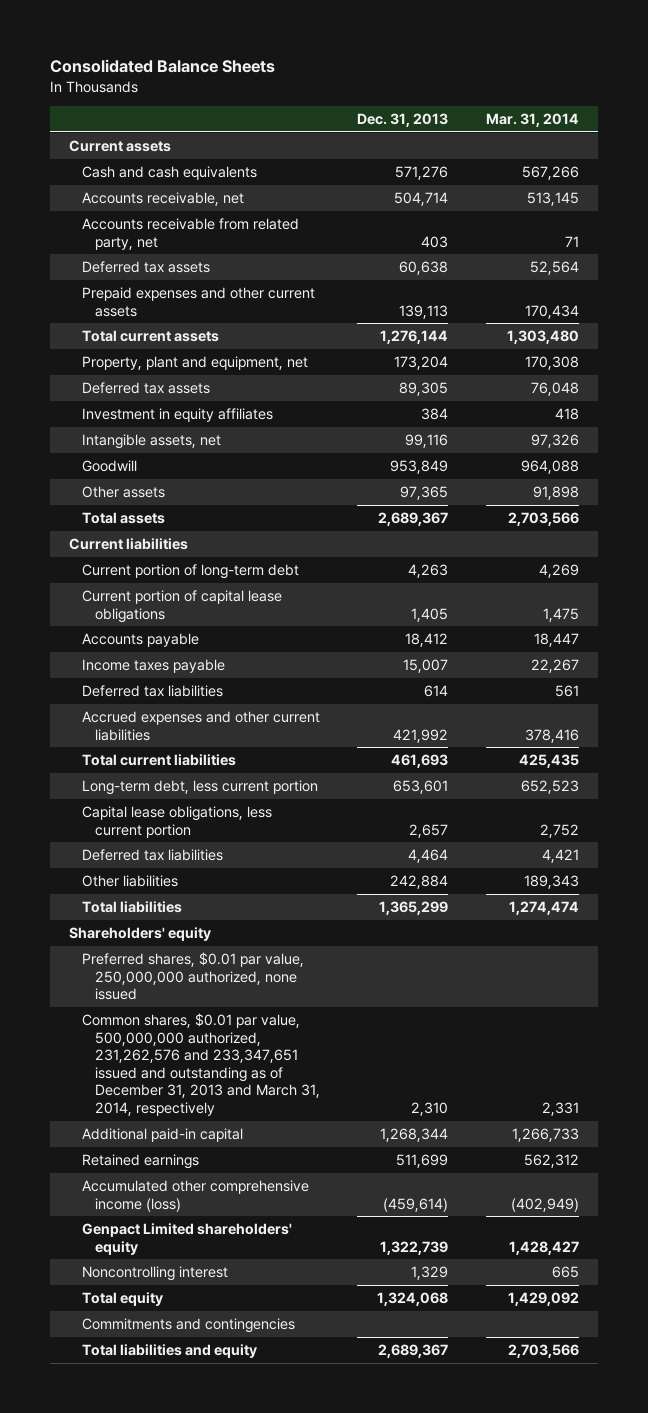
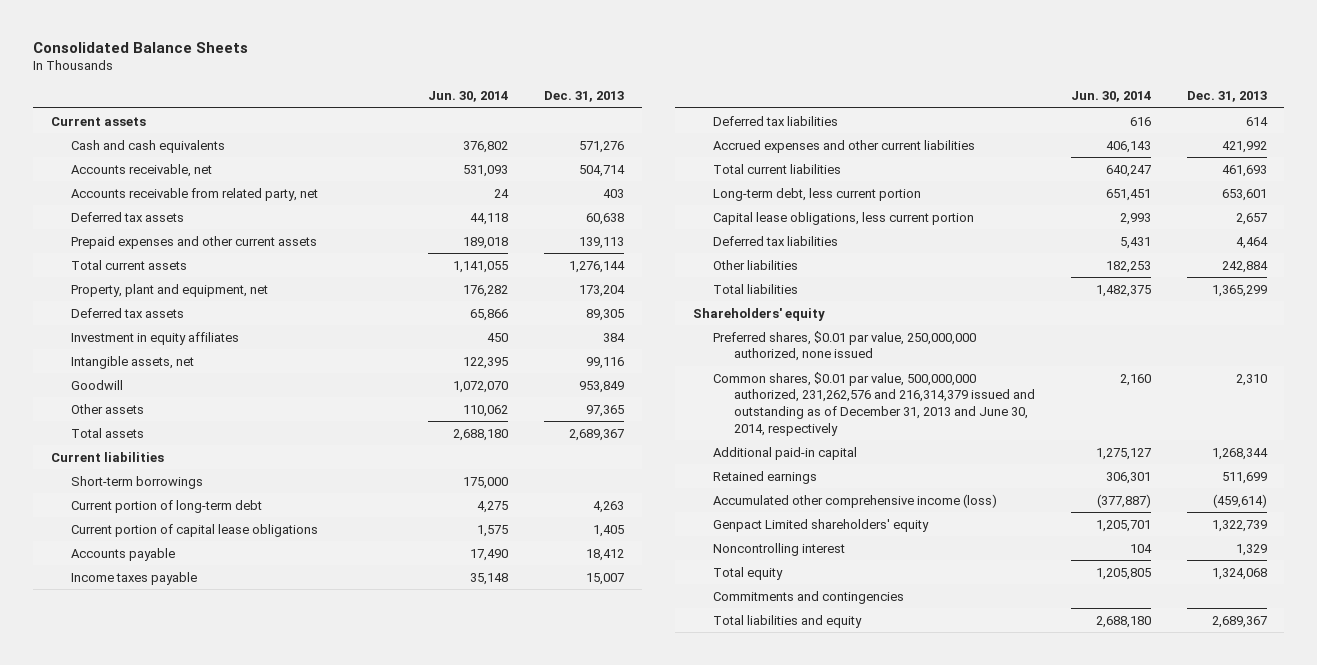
- | Dec. 31, 2013 | Mar. 31, 2014
+ | Jun. 30, 2014 | Dec. 31, 2013
+ Short-term borrowings | 175,000 |
- Common shares, $0.01 par value, 500,000,000 authorized, 231,262,576 and 233,347,651 issued and outstanding as of December 31, 2013 and March 31, 2014, respectively | 2,310 | 2,331
+ Common shares, $0.01 par value, 500,000,000 authorized, 231,262,576 and 216,314,379 issued and outstanding as of December 31, 2013 and June 30, 2014, respectively | 2,160 | 2,310

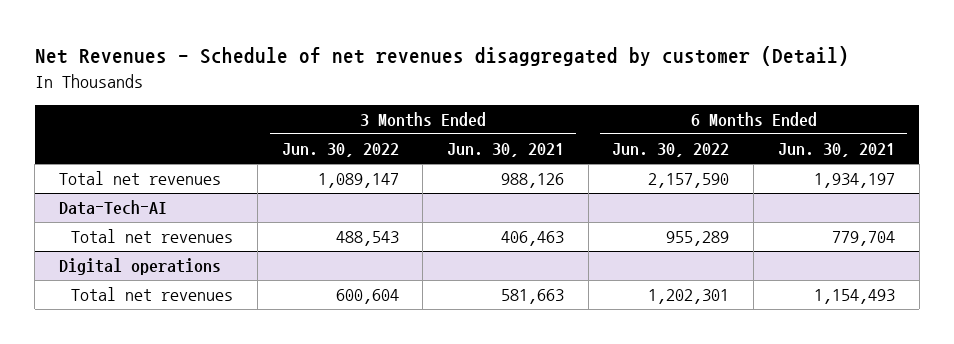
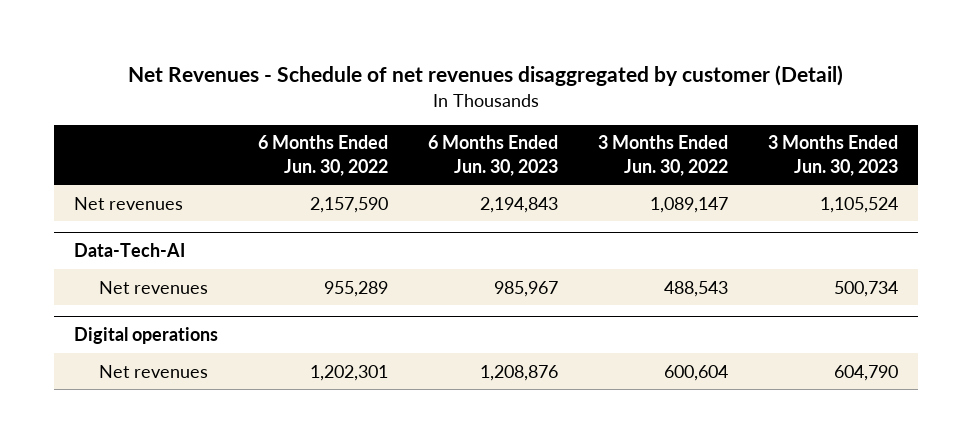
- | 3 Months Ended Jun. 30, 2022 | 3 Months Ended Jun. 30, 2021 | 6 Months Ended Jun. 30, 2022 | 6 Months Ended Jun. 30, 2021
+ | 6 Months Ended Jun. 30, 2022 | 6 Months Ended Jun. 30, 2023 | 3 Months Ended Jun. 30, 2022 | 3 Months Ended Jun. 30, 2023
- Total net revenues | 1,089,147 | 988,126 | 2,157,590 | 1,934,197
+ Net revenues | 2,157,590 | 2,194,843 | 1,089,147 | 1,105,524
@ Data-Tech-AI
- Total net revenues | 488,543 | 406,463 | 955,289 | 779,704
+ Net revenues | 955,289 | 985,967 | 488,543 | 500,734
@ Digital operations
- Total net revenues | 600,604 | 581,663 | 1,202,301 | 1,154,493
+ Net revenues | 1,202,301 | 1,208,876 | 600,604 | 604,790

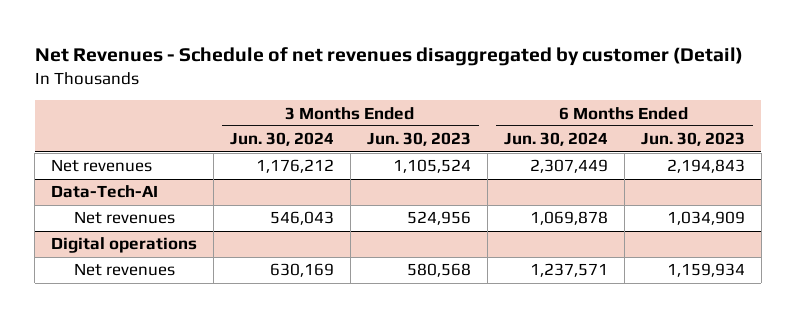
- | 6 Months Ended Jun. 30, 2022 | 6 Months Ended Jun. 30, 2023 | 3 Months Ended Jun. 30, 2022 | 3 Months Ended Jun. 30, 2023
+ | 3 Months Ended Jun. 30, 2024 | 3 Months Ended Jun. 30, 2023 | 6 Months Ended Jun. 30, 2024 | 6 Months Ended Jun. 30, 2023
@ Data-Tech-AI
- Net revenues | 955,289 | 985,967 | 488,543 | 500,734
+ Net revenues | 546,043 | 524,956 | 1,069,878 | 1,034,909
@ Digital operations
- Net revenues | 1,202,301 | 1,208,876 | 600,604 | 604,790
+ Net revenues | 630,169 | 580,568 | 1,237,571 | 1,159,934

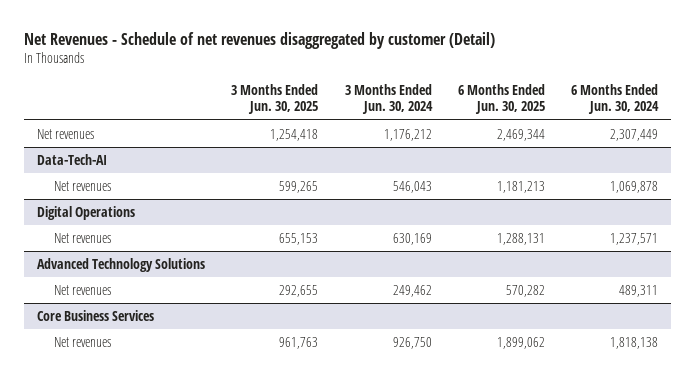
- | 3 Months Ended Jun. 30, 2024 | 3 Months Ended Jun. 30, 2023 | 6 Months Ended Jun. 30, 2024 | 6 Months Ended Jun. 30, 2023
+ | 3 Months Ended Jun. 30, 2025 | 3 Months Ended Jun. 30, 2024 | 6 Months Ended Jun. 30, 2025 | 6 Months Ended Jun. 30, 2024
- Digital operations
+ Digital Operations
+ Advanced Technology Solutions
+ Net revenues | 292,655 | 249,462 | 570,282 | 489,311
+ Core Business Services
+ Net revenues | 961,763 | 926,750 | 1,899,062 | 1,818,138

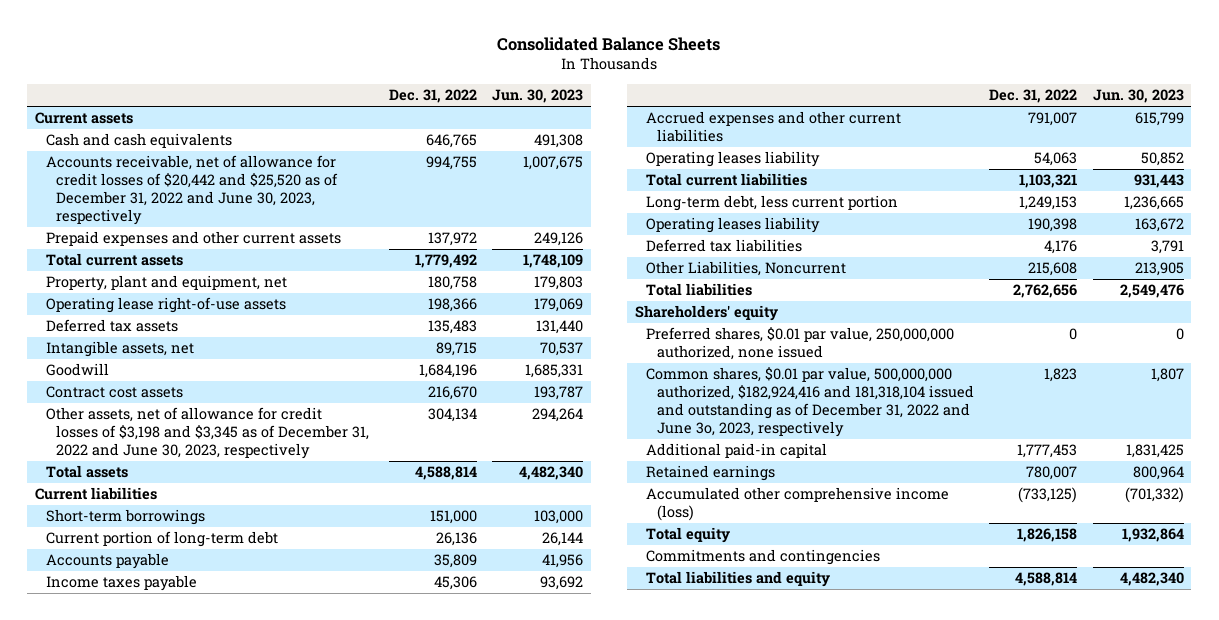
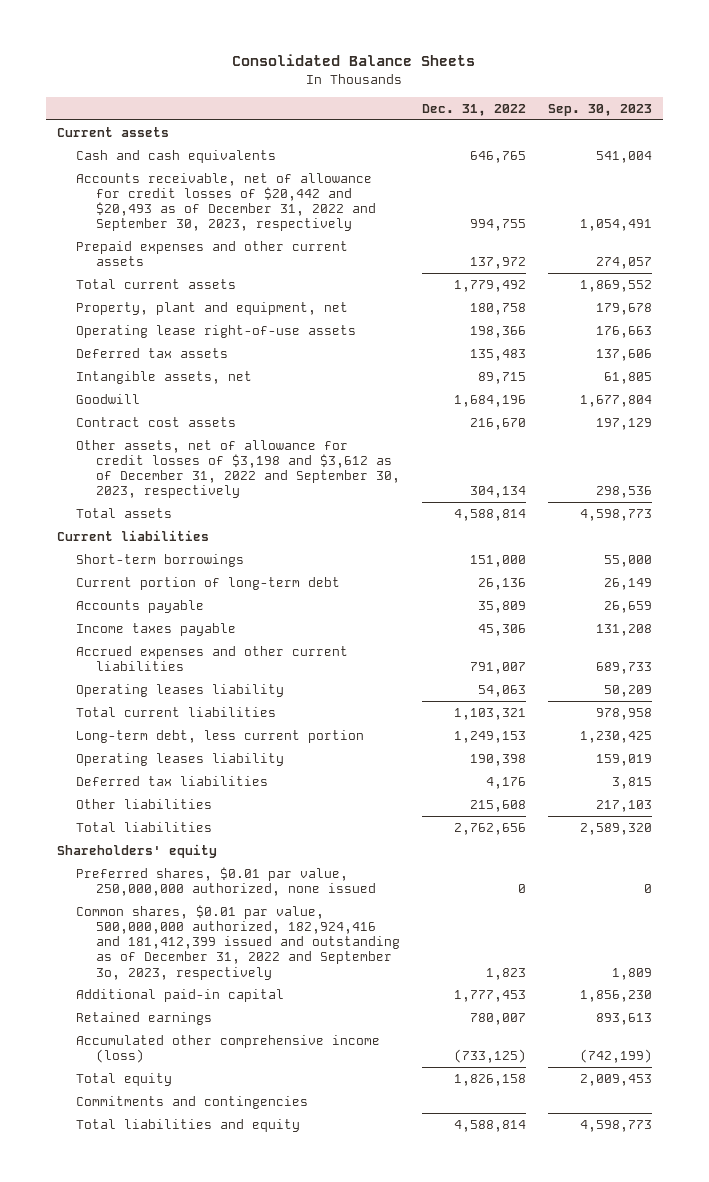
- | Dec. 31, 2022 | Jun. 30, 2023
+ | Dec. 31, 2022 | Sep. 30, 2023
- Accounts receivable, net of allowance for credit losses of $20,442 and $25,520 as of December 31, 2022 and June 30, 2023, respectively | 994,755 | 1,007,675
+ Accounts receivable, net of allowance for credit losses of $20,442 and $20,493 as of December 31, 2022 and September 30, 2023, respectively | 994,755 | 1,054,491
- Other assets, net of allowance for credit losses of $3,198 and $3,345 as of December 31, 2022 and June 30, 2023, respectively | 304,134 | 294,264
+ Other assets, net of allowance for credit losses of $3,198 and $3,612 as of December 31, 2022 and September 30, 2023, respectively | 304,134 | 298,536
- Other Liabilities, Noncurrent | 215,608 | 213,905
+ Other liabilities | 215,608 | 217,103
- Common shares, $0.01 par value, 500,000,000 authorized, $182,924,416 and 181,318,104 issued and outstanding as of December 31, 2022 and June 3o, 2023, respectively | 1,823 | 1,807
+ Common shares, $0.01 par value, 500,000,000 authorized, 182,924,416 and 181,412,399 issued and outstanding as of December 31, 2022 and September 3o, 2023, respectively | 1,823 | 1,809

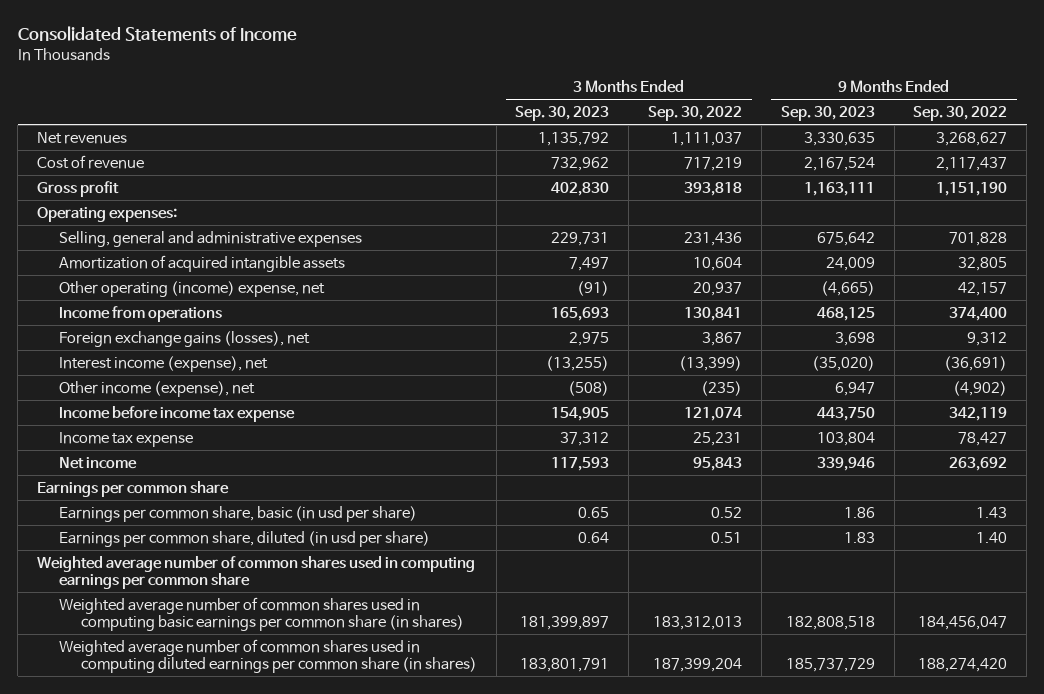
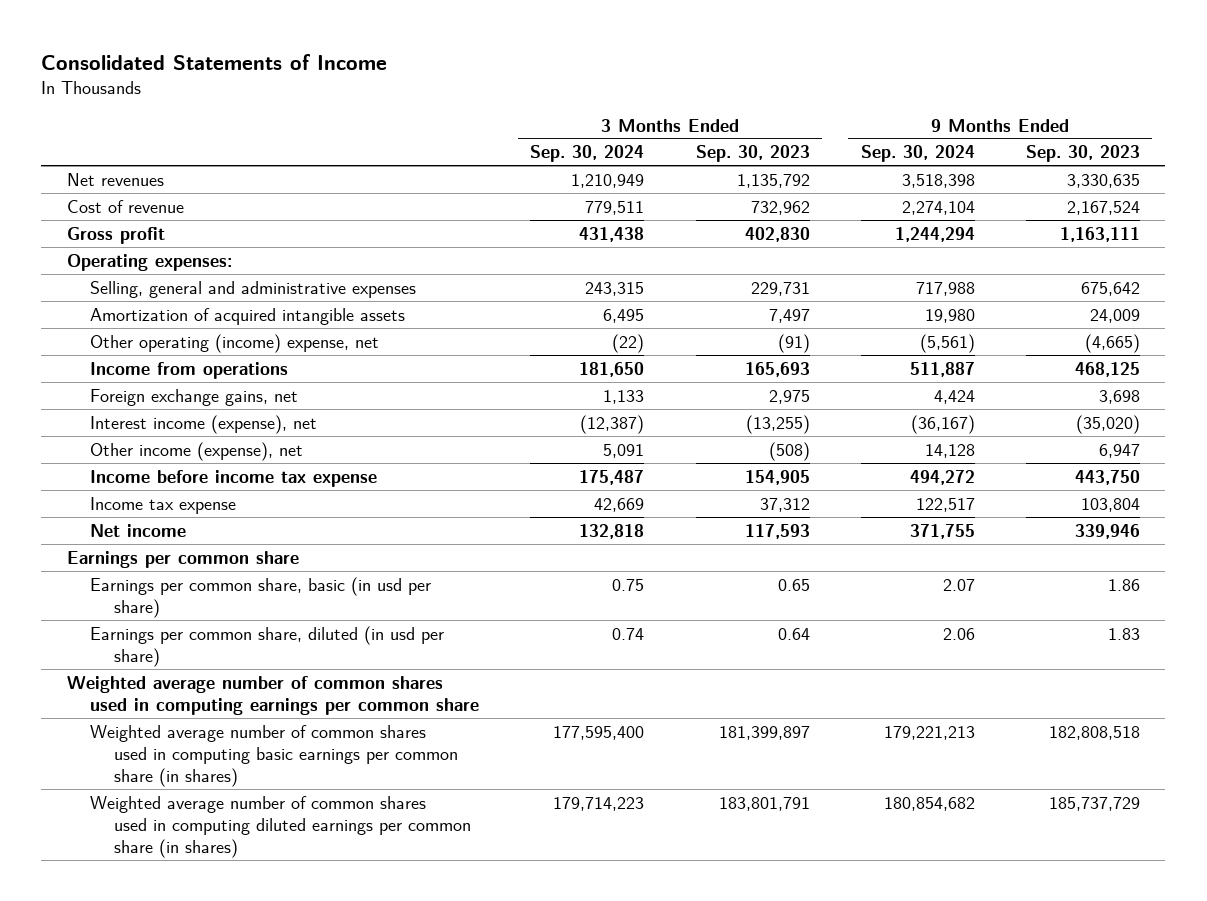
- | 3 Months Ended Sep. 30, 2023 | 3 Months Ended Sep. 30, 2022 | 9 Months Ended Sep. 30, 2023 | 9 Months Ended Sep. 30, 2022
+ | 3 Months Ended Sep. 30, 2024 | 3 Months Ended Sep. 30, 2023 | 9 Months Ended Sep. 30, 2024 | 9 Months Ended Sep. 30, 2023
- Foreign exchange gains (losses), net | 2,975 | 3,867 | 3,698 | 9,312
+ Foreign exchange gains, net | 1,133 | 2,975 | 4,424 | 3,698

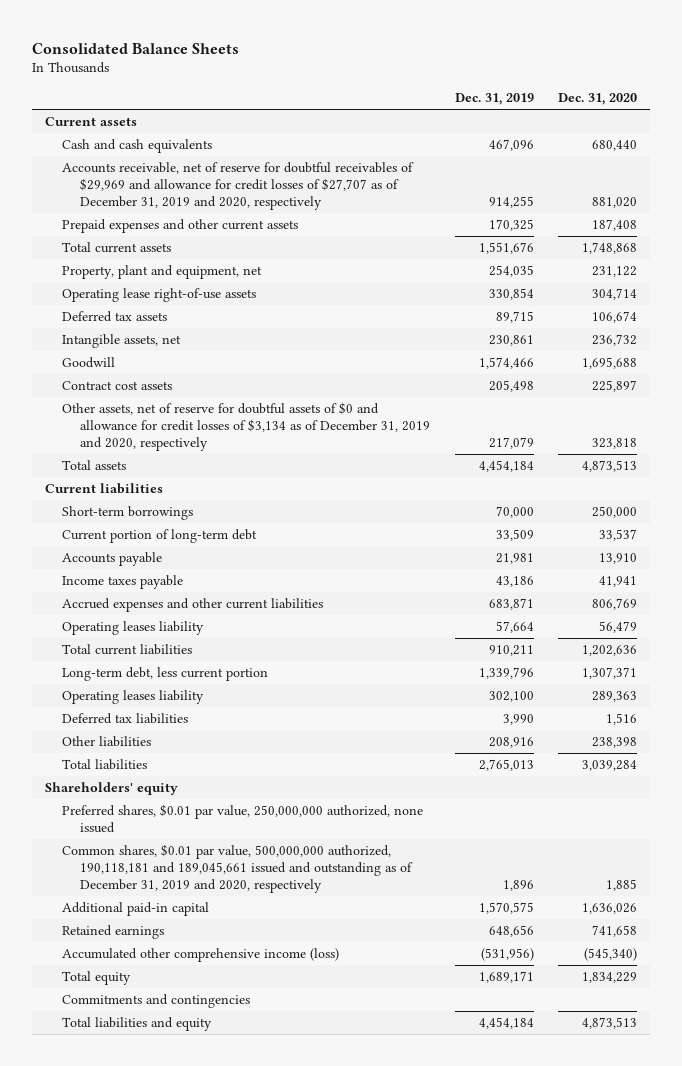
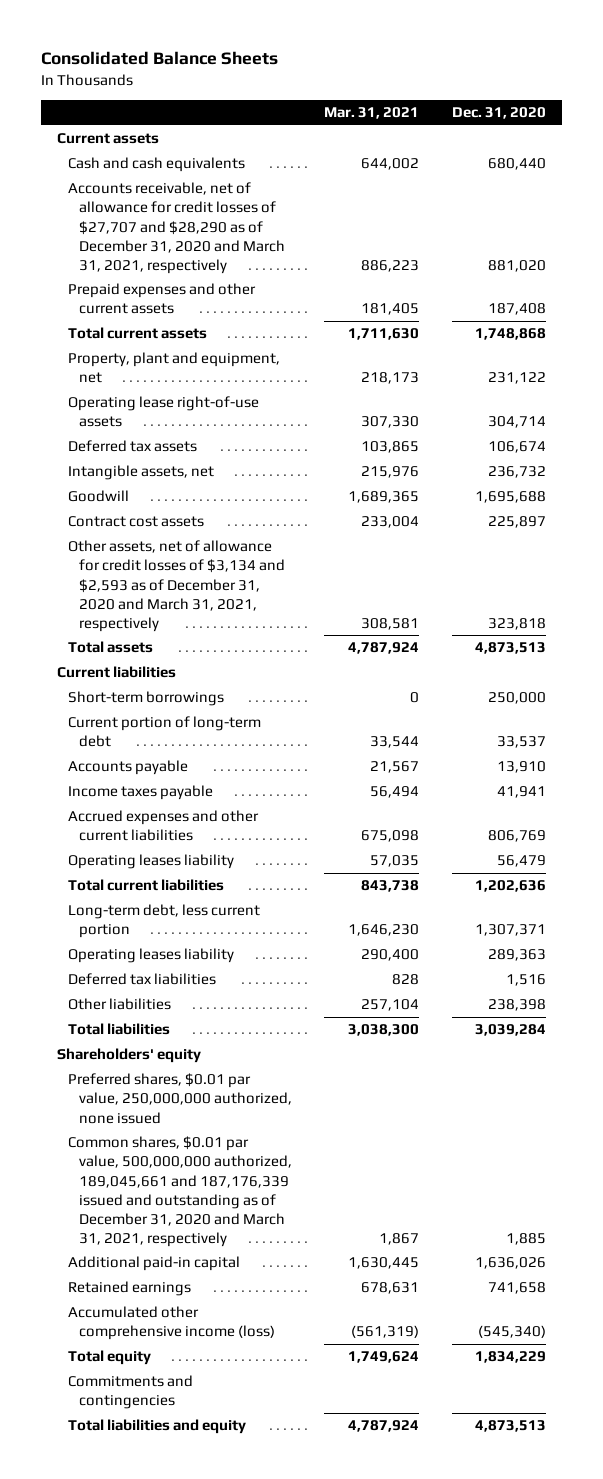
- | Dec. 31, 2019 | Dec. 31, 2020
+ | Mar. 31, 2021 | Dec. 31, 2020
- Accounts receivable, net of reserve for doubtful receivables of $29,969 and allowance for credit losses of $27,707 as of December 31, 2019 and 2020, respectively | 914,255 | 881,020
+ Accounts receivable, net of allowance for credit losses of $27,707 and $28,290 as of December 31, 2020 and March 31, 2021, respectively | 886,223 | 881,020
- Other assets, net of reserve for doubtful assets of $0 and allowance for credit losses of $3,134 as of December 31, 2019 and 2020, respectively | 217,079 | 323,818
+ Other assets, net of allowance for credit losses of $3,134 and $2,593 as of December 31, 2020 and March 31, 2021, respectively | 308,581 | 323,818
- Common shares, $0.01 par value, 500,000,000 authorized, 190,118,181 and 189,045,661 issued and outstanding as of December 31, 2019 and 2020, respectively | 1,896 | 1,885
+ Common shares, $0.01 par value, 500,000,000 authorized, 189,045,661 and 187,176,339 issued and outstanding as of December 31, 2020 and March 31, 2021, respectively | 1,867 | 1,885

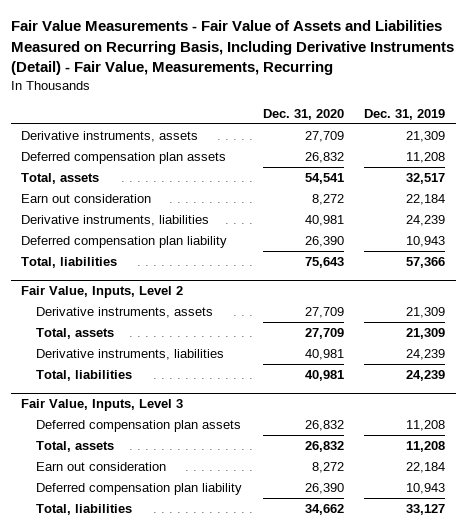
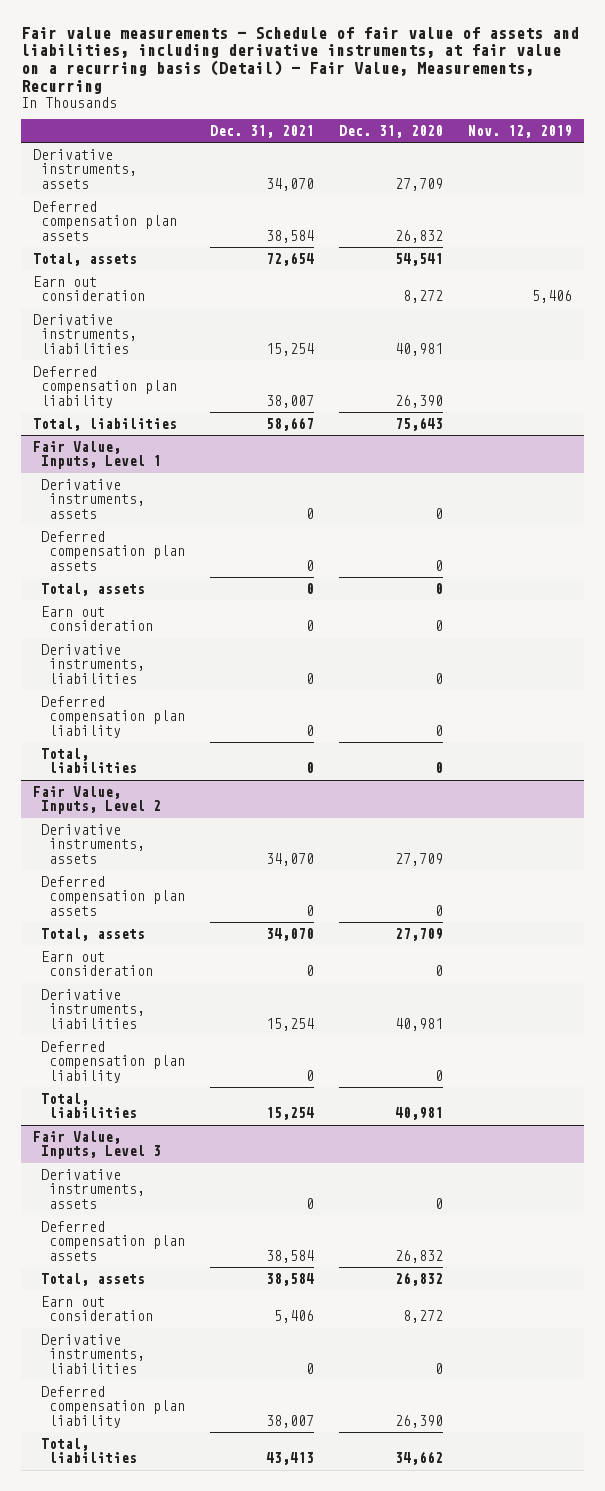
- Fair Value Measurements - Fair Value of Assets and Liabilities Measured on Recurring Basis, Including Derivative Instruments (Detail) - Fair Value, Measurements, Recurring
+ Fair value measurements - Schedule of fair value of assets and liabilities, including derivative instruments, at fair value on a recurring basis (Detail) - Fair Value, Measurements, Recurring
- | Dec. 31, 2020 | Dec. 31, 2019
+ | Dec. 31, 2021 | Dec. 31, 2020 | Nov. 12, 2019
+ Fair Value, Inputs, Level 1
+ Derivative instruments, assets | 0 | 0 |
+ Deferred compensation plan assets | 0 | 0 |
+ Total, assets | 0 | 0 |
+ Earn out consideration | 0 | 0 |
+ Derivative instruments, liabilities | 0 | 0 |
+ Deferred compensation plan liability | 0 | 0 |
+ Total, liabilities | 0 | 0 |
@ Fair Value, Inputs, Level 2
+ Deferred compensation plan assets | 0 | 0 |
+ Earn out consideration | 0 | 0 |
+ Deferred compensation plan liability | 0 | 0 |
@ Fair Value, Inputs, Level 3
+ Derivative instruments, assets | 0 | 0 |
+ Derivative instruments, liabilities | 0 | 0 |

